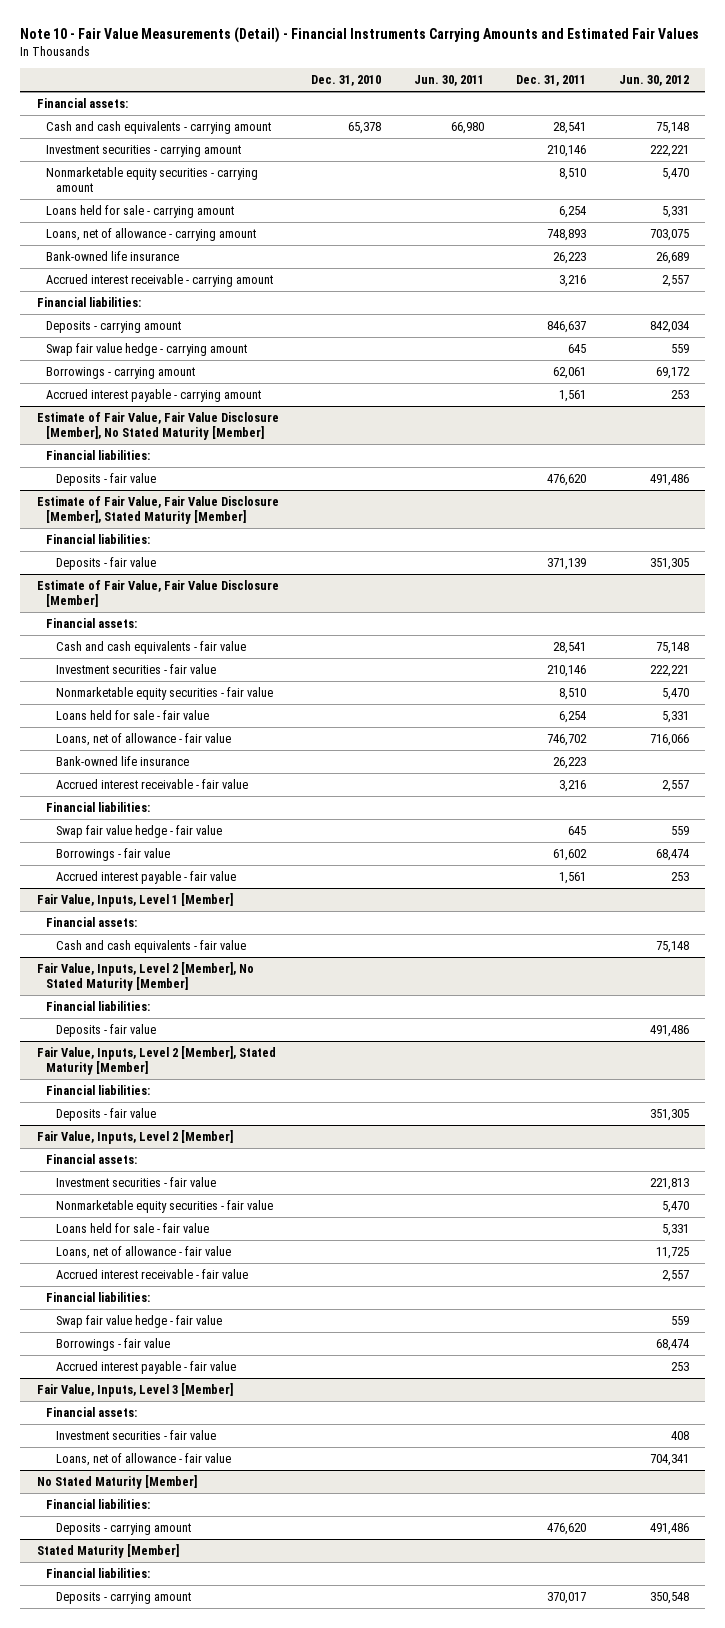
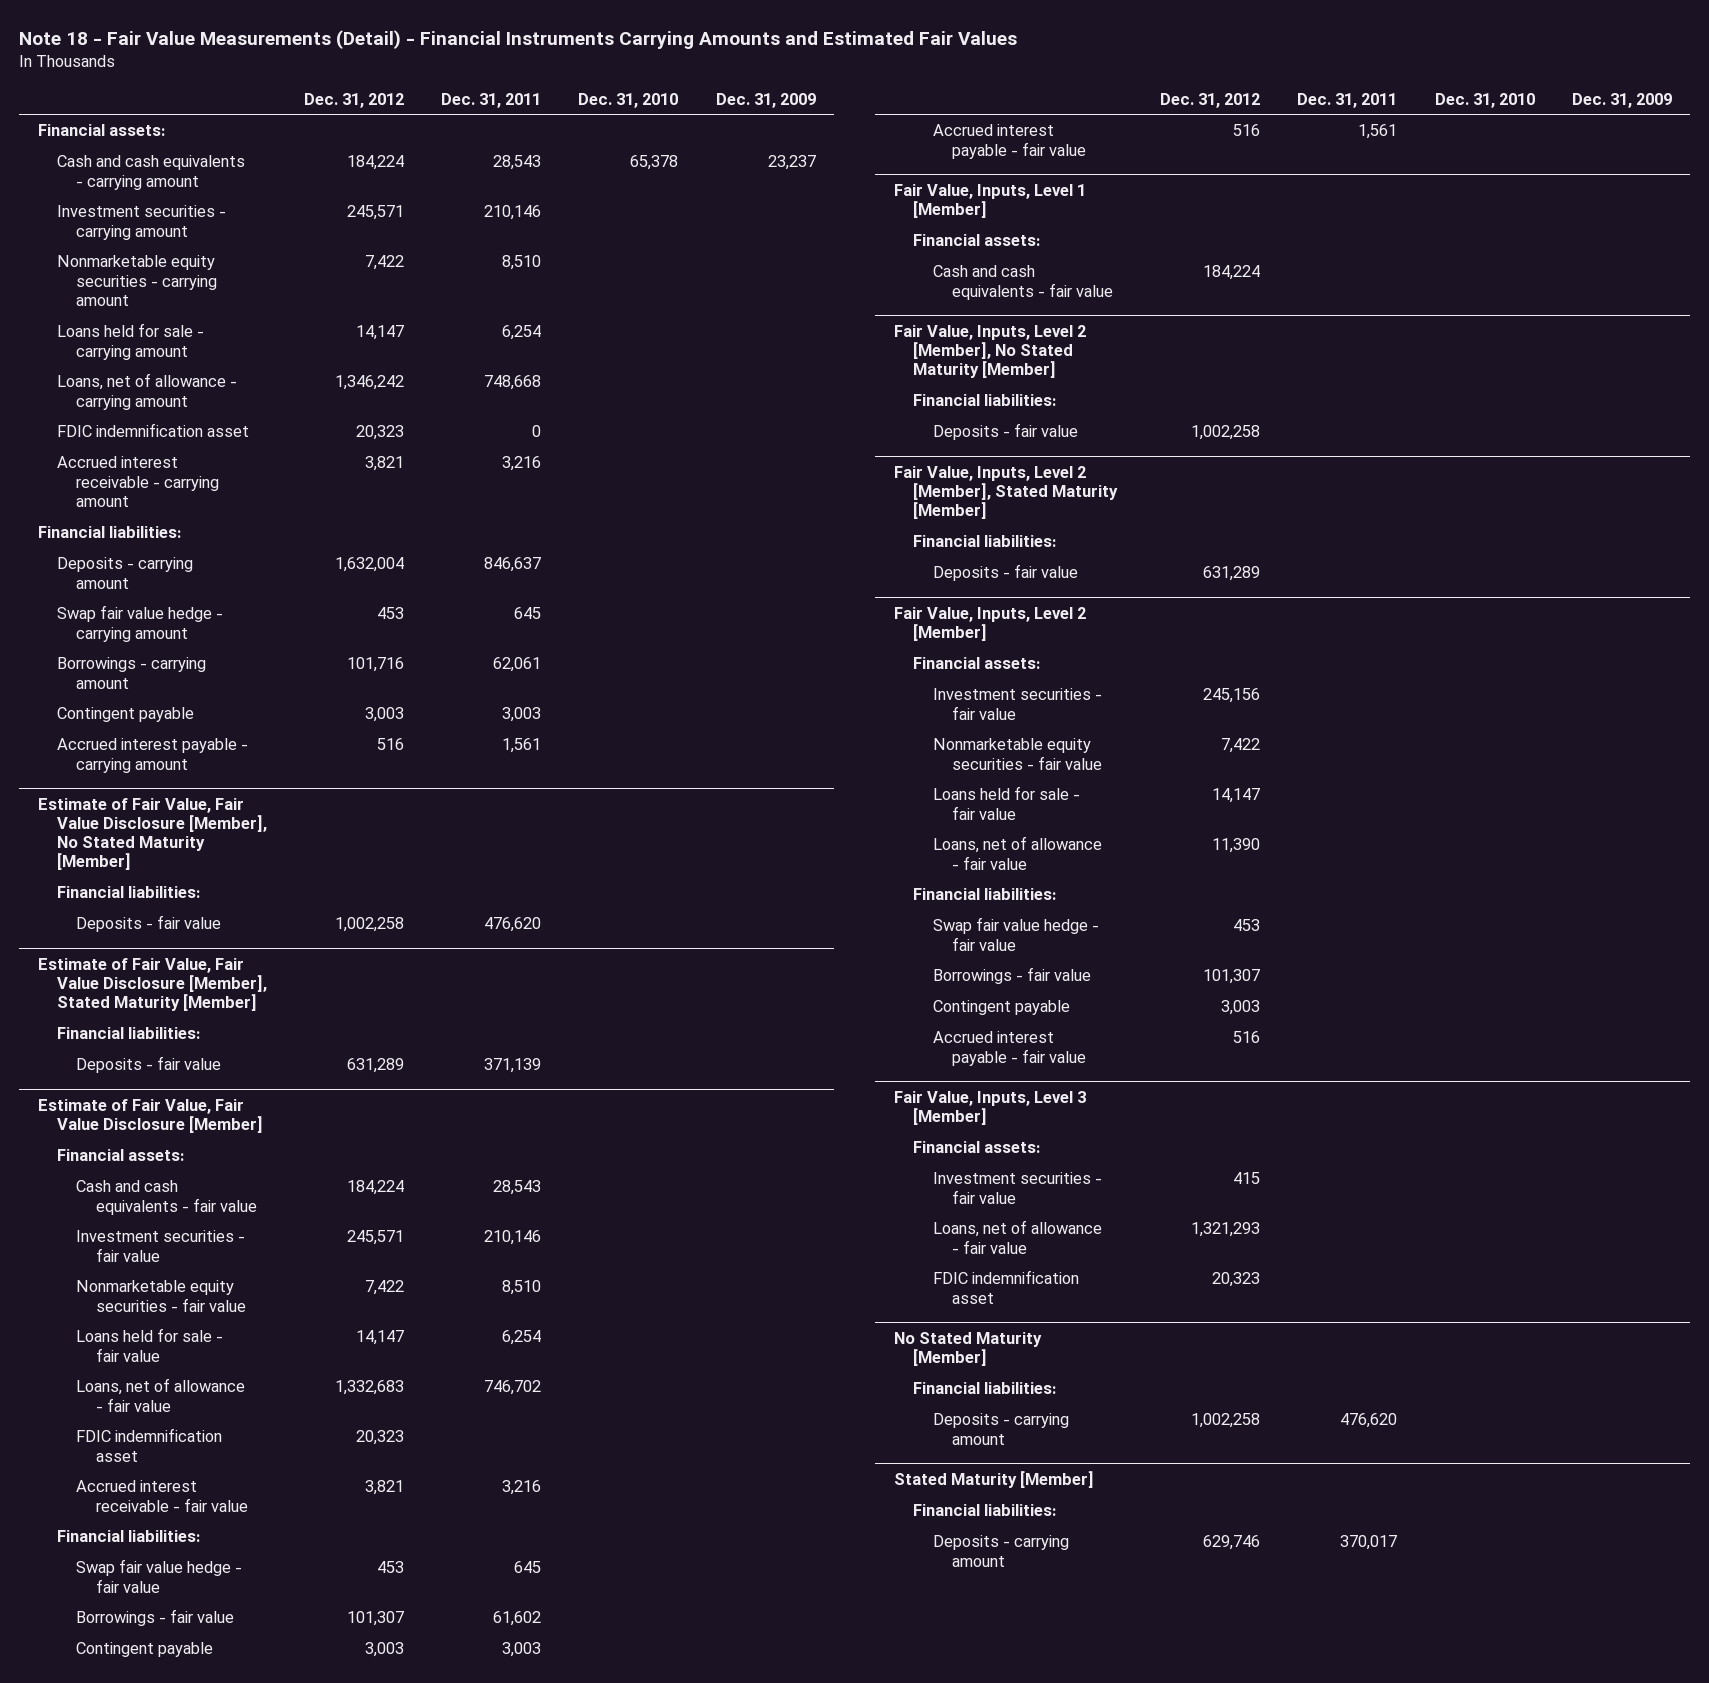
- Note 10 - Fair Value Measurements (Detail) - Financial Instruments Carrying Amounts and Estimated Fair Values
+ Note 18 - Fair Value Measurements (Detail) - Financial Instruments Carrying Amounts and Estimated Fair Values
- | Dec. 31, 2010 | Jun. 30, 2011 | Dec. 31, 2011 | Jun. 30, 2012
+ | Dec. 31, 2012 | Dec. 31, 2011 | Dec. 31, 2010 | Dec. 31, 2009
- Cash and cash equivalents - carrying amount | 65,378 | 66,980 | 28,541 | 75,148
+ Cash and cash equivalents - carrying amount | 184,224 | 28,543 | 65,378 | 23,237
- Loans, net of allowance - carrying amount | | | 748,893 | 703,075
- Bank-owned life insurance | | | 26,223 | 26,689
+ Loans, net of allowance - carrying amount | 1,346,242 | 748,668 | |
+ FDIC indemnification asset | 20,323 | 0 | |
+ Contingent payable | 3,003 | 3,003 | |
@ Estimate of Fair Value, Fair Value Disclosure [Member]
- Cash and cash equivalents - fair value | | | 28,541 | 75,148
+ Cash and cash equivalents - fair value | 184,224 | 28,543 | |
- Bank-owned life insurance | | | 26,223 |
+ FDIC indemnification asset | 20,323 | | |
+ Contingent payable | 3,003 | 3,003 | |
@ Fair Value, Inputs, Level 2 [Member]
- Accrued interest receivable - fair value | | | | 2,557
+ Contingent payable | 3,003 | | |
@ Fair Value, Inputs, Level 3 [Member]
+ FDIC indemnification asset | 20,323 | | |

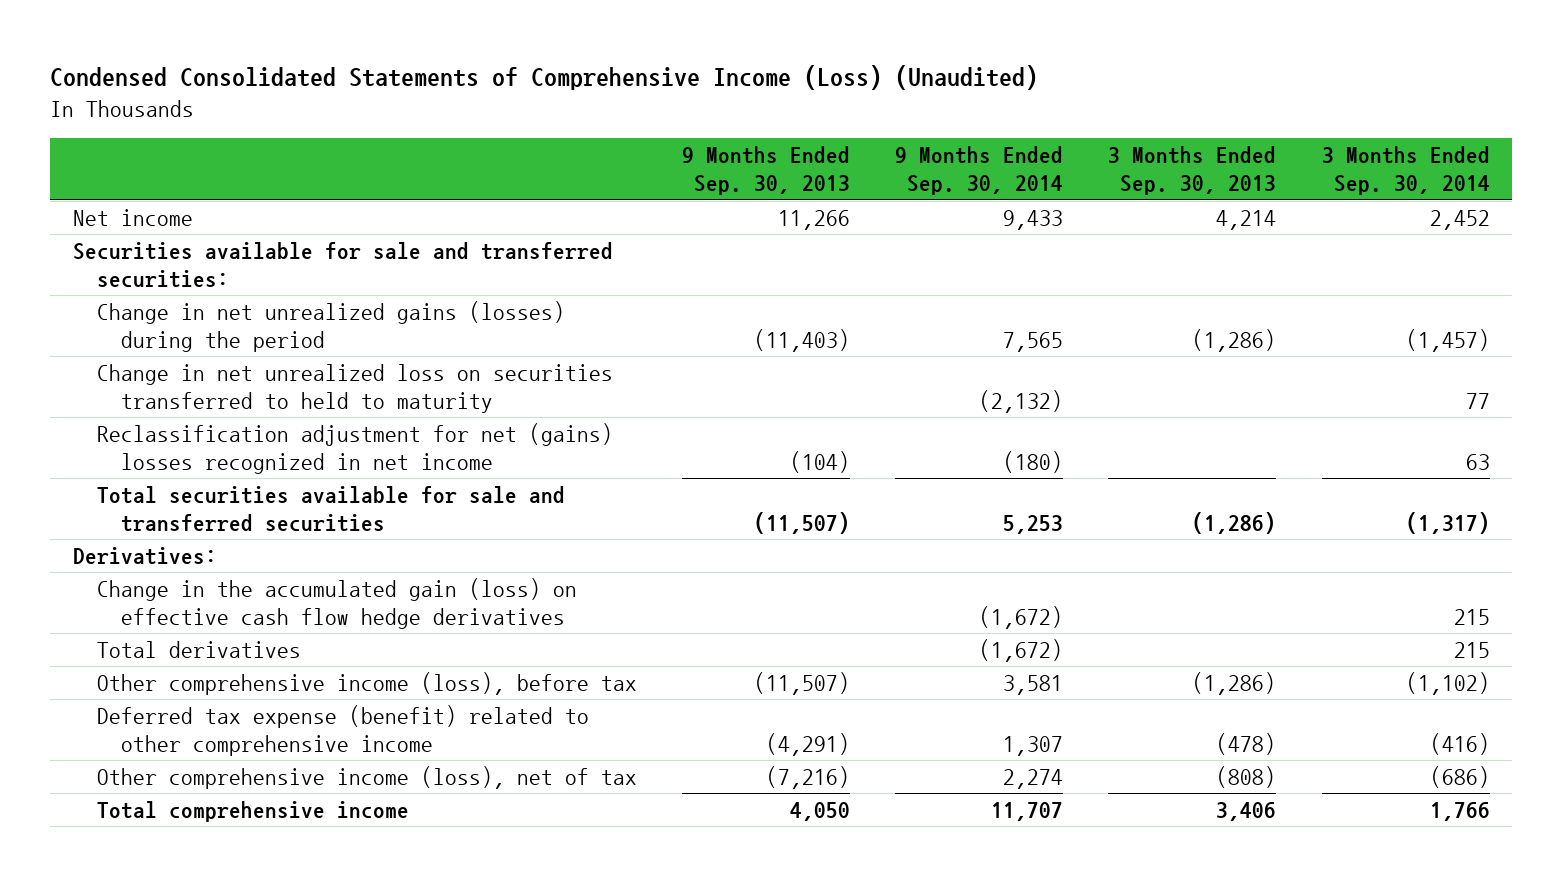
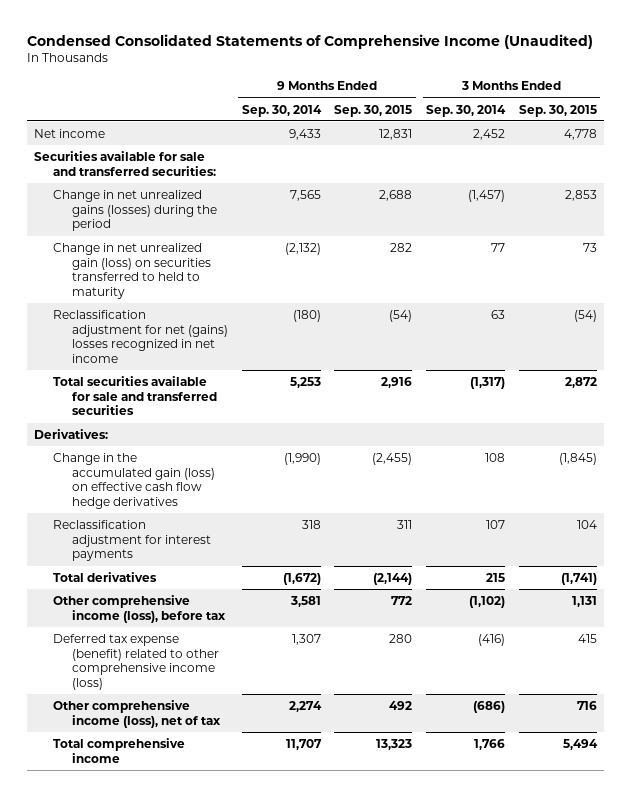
- Condensed Consolidated Statements of Comprehensive Income (Loss) (Unaudited)
+ Condensed Consolidated Statements of Comprehensive Income (Unaudited)
- | 9 Months Ended Sep. 30, 2013 | 9 Months Ended Sep. 30, 2014 | 3 Months Ended Sep. 30, 2013 | 3 Months Ended Sep. 30, 2014
+ | 9 Months Ended Sep. 30, 2014 | 9 Months Ended Sep. 30, 2015 | 3 Months Ended Sep. 30, 2014 | 3 Months Ended Sep. 30, 2015
- Change in net unrealized loss on securities transferred to held to maturity | | (2,132) | | 77
+ Change in net unrealized gain (loss) on securities transferred to held to maturity | (2,132) | 282 | 77 | 73
- Change in the accumulated gain (loss) on effective cash flow hedge derivatives | | (1,672) | | 215
+ Change in the accumulated gain (loss) on effective cash flow hedge derivatives | (1,990) | (2,455) | 108 | (1,845)
+ Reclassification adjustment for interest payments | 318 | 311 | 107 | 104
- Deferred tax expense (benefit) related to other comprehensive income | (4,291) | 1,307 | (478) | (416)
+ Deferred tax expense (benefit) related to other comprehensive income (loss) | 1,307 | 280 | (416) | 415

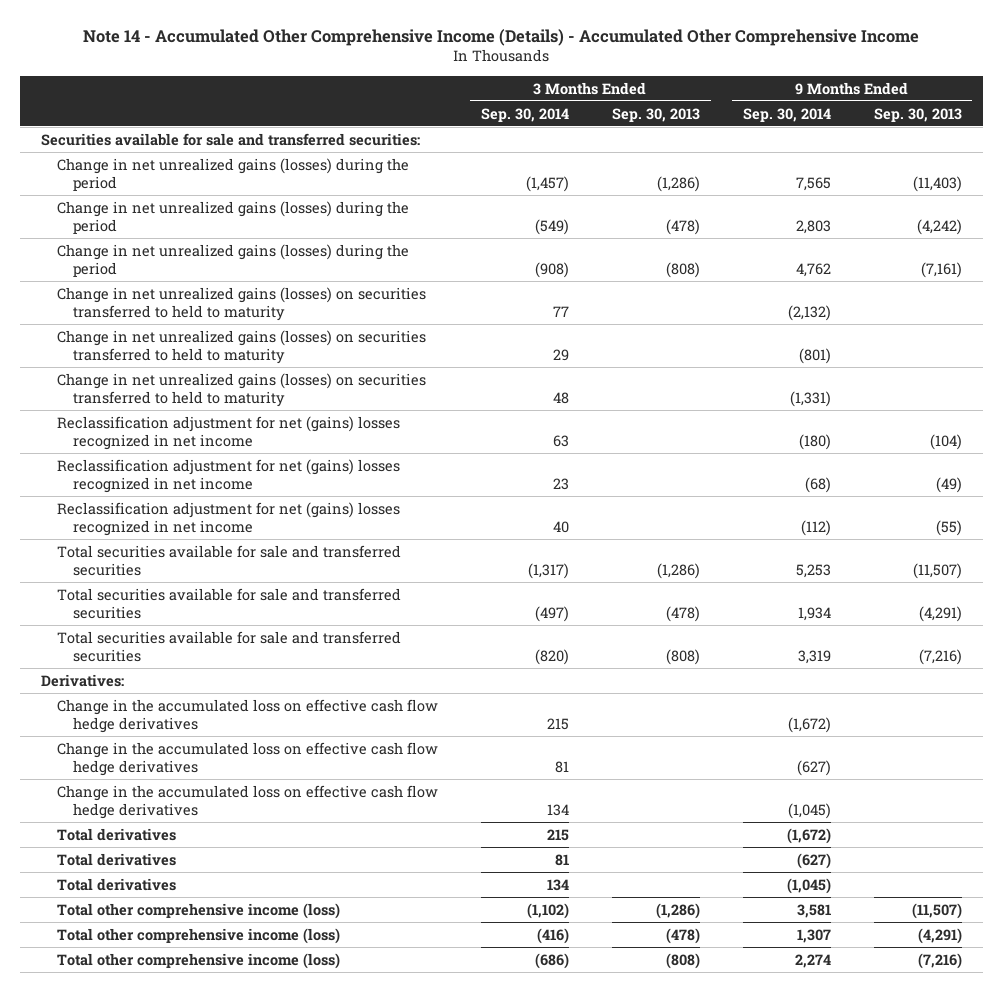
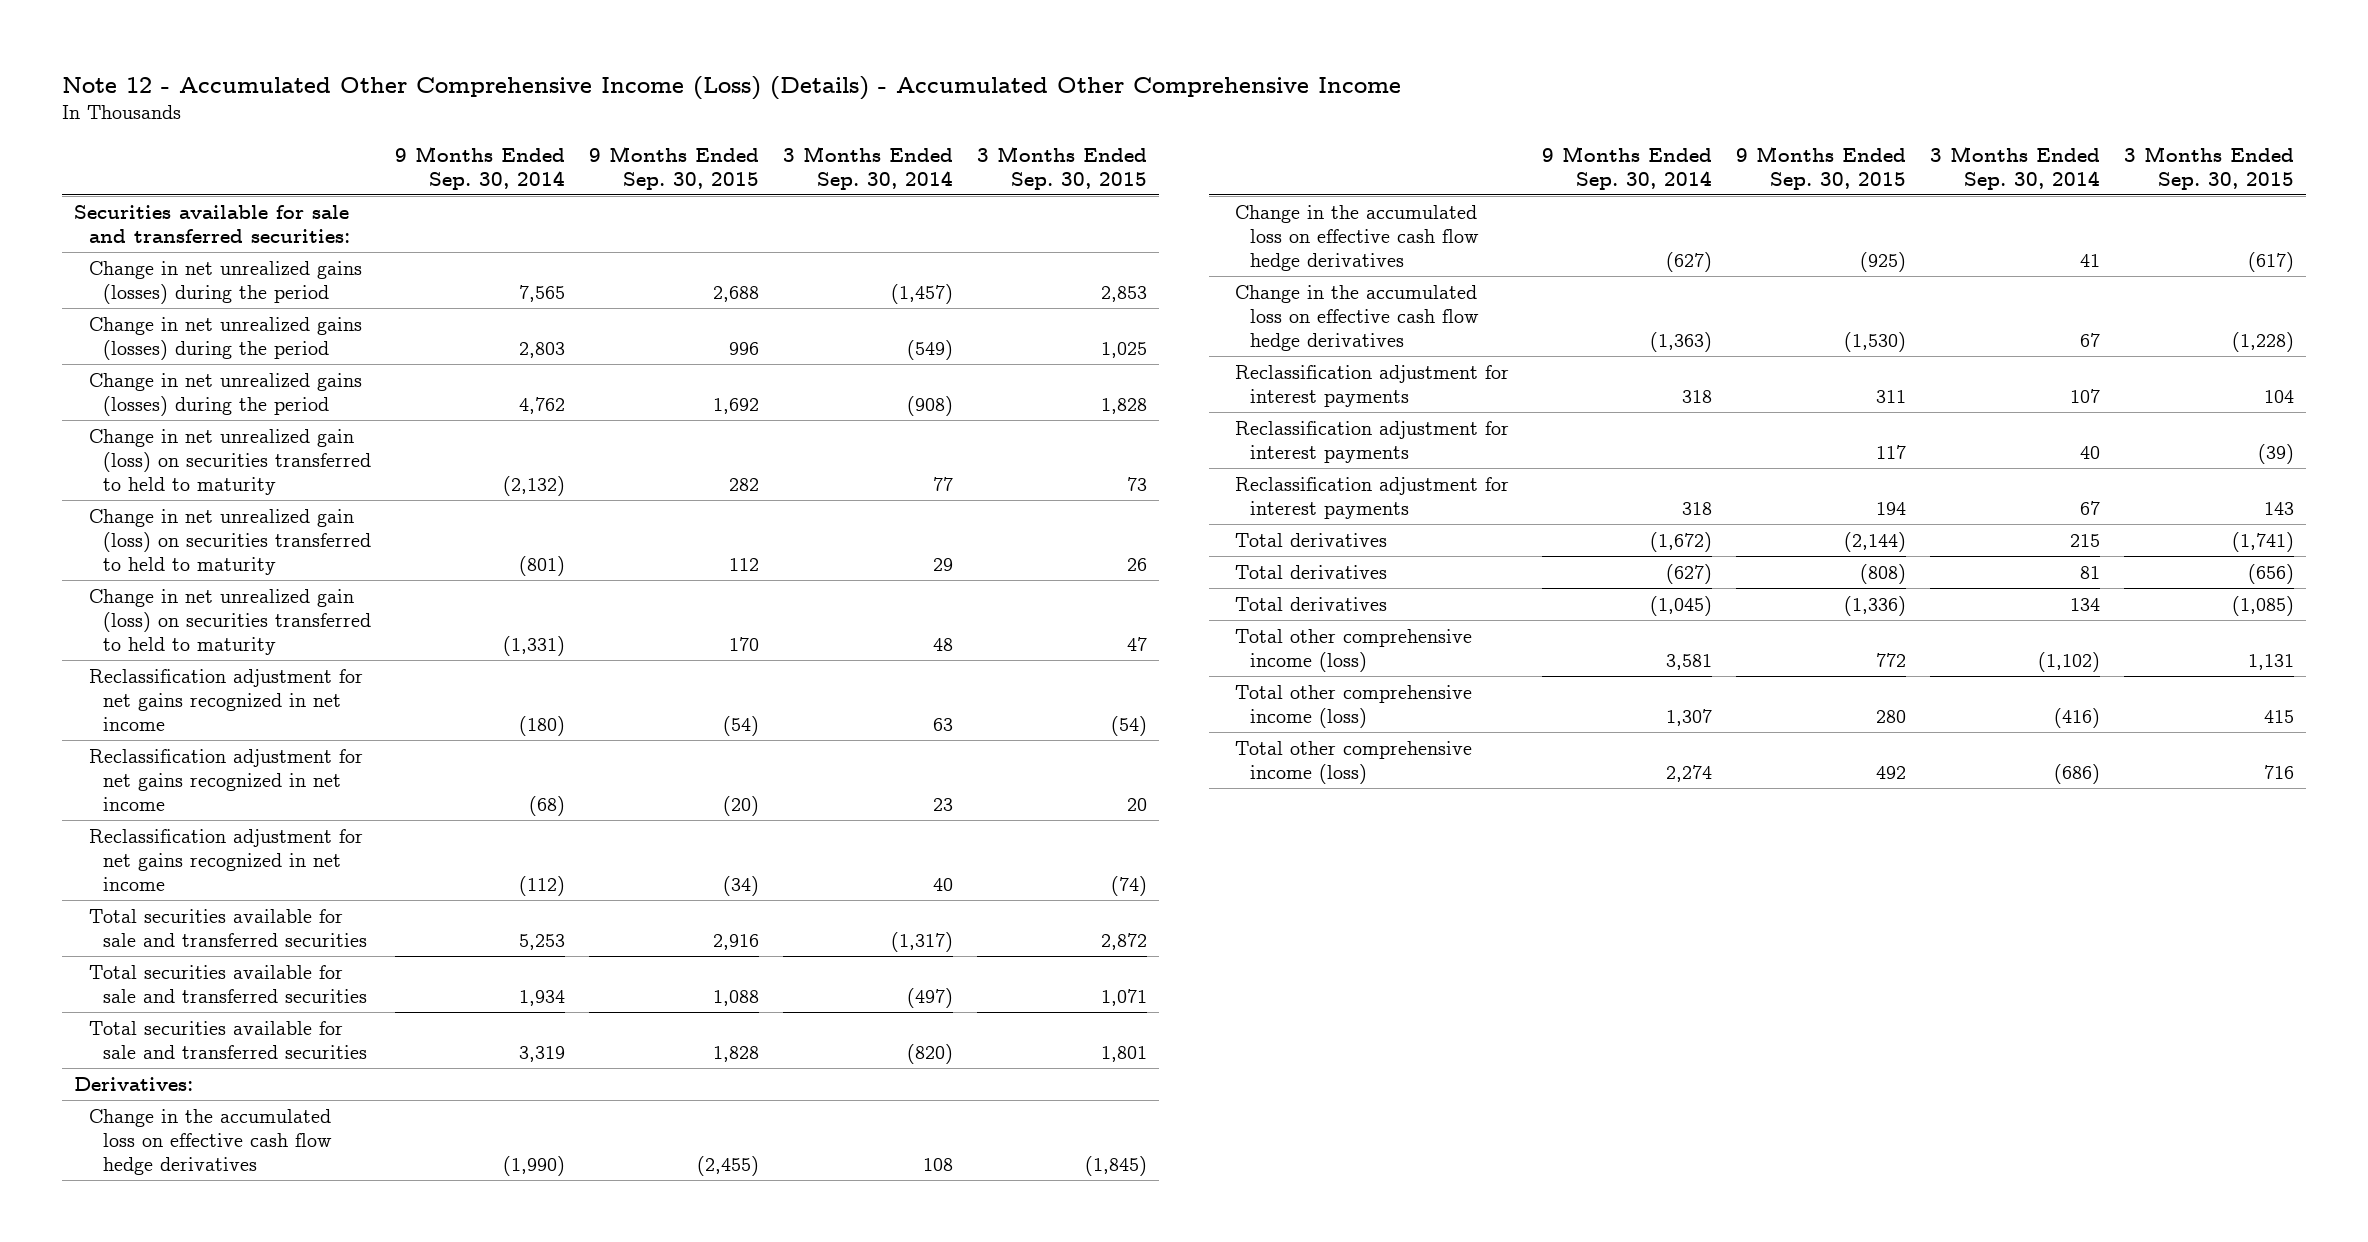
- Note 14 - Accumulated Other Comprehensive Income (Details) - Accumulated Other Comprehensive Income
+ Note 12 - Accumulated Other Comprehensive Income (Loss) (Details) - Accumulated Other Comprehensive Income
- | 3 Months Ended Sep. 30, 2014 | 3 Months Ended Sep. 30, 2013 | 9 Months Ended Sep. 30, 2014 | 9 Months Ended Sep. 30, 2013
+ | 9 Months Ended Sep. 30, 2014 | 9 Months Ended Sep. 30, 2015 | 3 Months Ended Sep. 30, 2014 | 3 Months Ended Sep. 30, 2015
- Change in net unrealized gains (losses) on securities transferred to held to maturity | 77 | | (2,132) |
- Change in net unrealized gains (losses) on securities transferred to held to maturity | 29 | | (801) |
- Change in net unrealized gains (losses) on securities transferred to held to maturity | 48 | | (1,331) |
- Reclassification adjustment for net (gains) losses recognized in net income | 63 | | (180) | (104)
- Reclassification adjustment for net (gains) losses recognized in net income | 23 | | (68) | (49)
- Reclassification adjustment for net (gains) losses recognized in net income | 40 | | (112) | (55)
+ Change in net unrealized gain (loss) on securities transferred to held to maturity | (2,132) | 282 | 77 | 73
+ Change in net unrealized gain (loss) on securities transferred to held to maturity | (801) | 112 | 29 | 26
+ Change in net unrealized gain (loss) on securities transferred to held to maturity | (1,331) | 170 | 48 | 47
+ Reclassification adjustment for net gains recognized in net income | (180) | (54) | 63 | (54)
+ Reclassification adjustment for net gains recognized in net income | (68) | (20) | 23 | 20
+ Reclassification adjustment for net gains recognized in net income | (112) | (34) | 40 | (74)
- Change in the accumulated loss on effective cash flow hedge derivatives | 215 | | (1,672) |
- Change in the accumulated loss on effective cash flow hedge derivatives | 81 | | (627) |
- Change in the accumulated loss on effective cash flow hedge derivatives | 134 | | (1,045) |
+ Change in the accumulated loss on effective cash flow hedge derivatives | (1,990) | (2,455) | 108 | (1,845)
+ Change in the accumulated loss on effective cash flow hedge derivatives | (627) | (925) | 41 | (617)
+ Change in the accumulated loss on effective cash flow hedge derivatives | (1,363) | (1,530) | 67 | (1,228)
+ Reclassification adjustment for interest payments | 318 | 311 | 107 | 104
+ Reclassification adjustment for interest payments | | 117 | 40 | (39)
+ Reclassification adjustment for interest payments | 318 | 194 | 67 | 143

